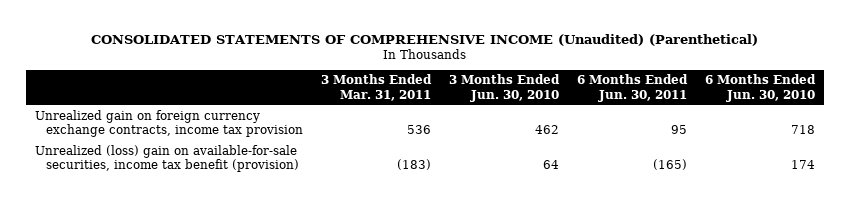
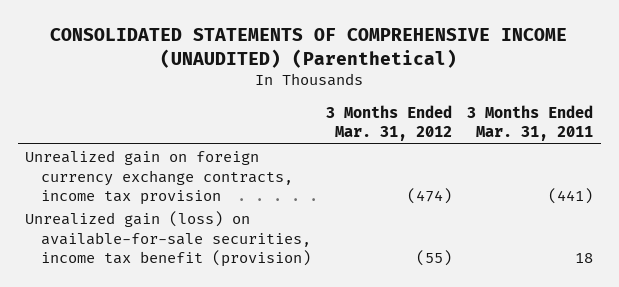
- CONSOLIDATED STATEMENTS OF COMPREHENSIVE INCOME (Unaudited) (Parenthetical)
+ CONSOLIDATED STATEMENTS OF COMPREHENSIVE INCOME (UNAUDITED) (Parenthetical)
- | 3 Months Ended Mar. 31, 2011 | 3 Months Ended Jun. 30, 2010 | 6 Months Ended Jun. 30, 2011 | 6 Months Ended Jun. 30, 2010
+ | 3 Months Ended Mar. 31, 2012 | 3 Months Ended Mar. 31, 2011
- Unrealized gain on foreign currency exchange contracts, income tax provision | 536 | 462 | 95 | 718
- Unrealized (loss) gain on available-for-sale securities, income tax benefit (provision) | (183) | 64 | (165) | 174
+ Unrealized gain on foreign currency exchange contracts, income tax provision | (474) | (441)
+ Unrealized gain (loss) on available-for-sale securities, income tax benefit (provision) | (55) | 18

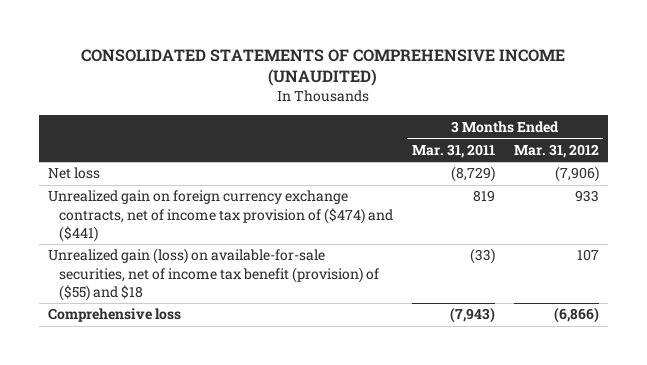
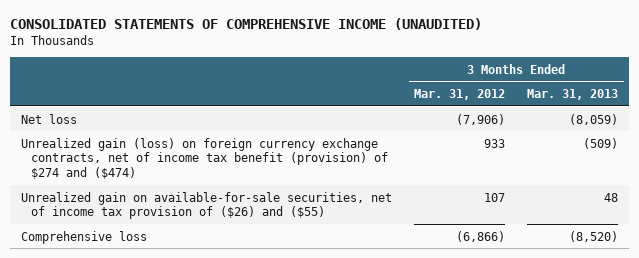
- | 3 Months Ended Mar. 31, 2011 | 3 Months Ended Mar. 31, 2012
+ | 3 Months Ended Mar. 31, 2012 | 3 Months Ended Mar. 31, 2013
- Unrealized gain on foreign currency exchange contracts, net of income tax provision of ($474) and ($441) | 819 | 933
- Unrealized gain (loss) on available-for-sale securities, net of income tax benefit (provision) of ($55) and $18 | (33) | 107
+ Unrealized gain (loss) on foreign currency exchange contracts, net of income tax benefit (provision) of $274 and ($474) | 933 | (509)
+ Unrealized gain on available-for-sale securities, net of income tax provision of ($26) and ($55) | 107 | 48

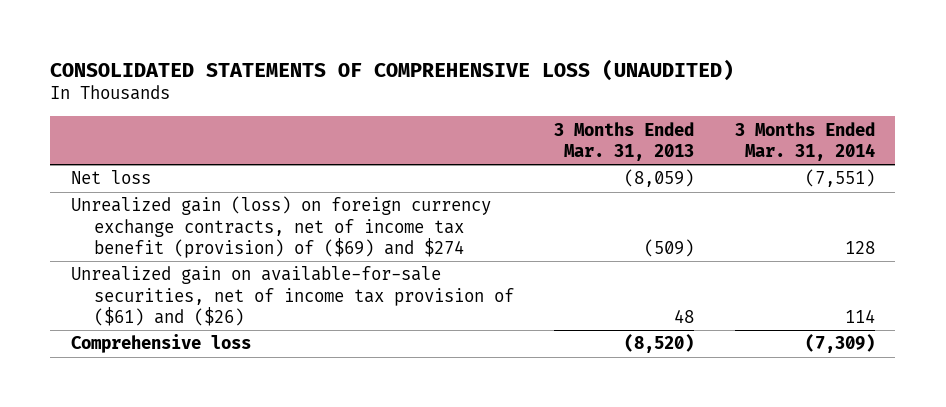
- CONSOLIDATED STATEMENTS OF COMPREHENSIVE INCOME (UNAUDITED)
+ CONSOLIDATED STATEMENTS OF COMPREHENSIVE LOSS (UNAUDITED)
- | 3 Months Ended Mar. 31, 2012 | 3 Months Ended Mar. 31, 2013
+ | 3 Months Ended Mar. 31, 2013 | 3 Months Ended Mar. 31, 2014
- Unrealized gain (loss) on foreign currency exchange contracts, net of income tax benefit (provision) of $274 and ($474) | 933 | (509)
- Unrealized gain on available-for-sale securities, net of income tax provision of ($26) and ($55) | 107 | 48
+ Unrealized gain (loss) on foreign currency exchange contracts, net of income tax benefit (provision) of ($69) and $274 | (509) | 128
+ Unrealized gain on available-for-sale securities, net of income tax provision of ($61) and ($26) | 48 | 114

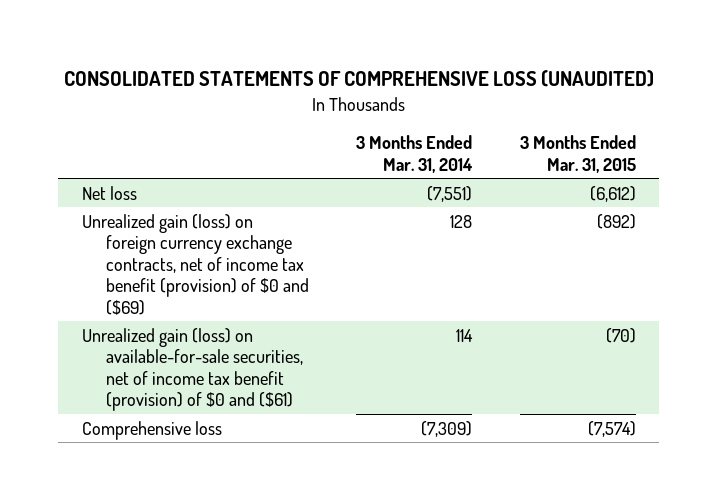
- | 3 Months Ended Mar. 31, 2013 | 3 Months Ended Mar. 31, 2014
+ | 3 Months Ended Mar. 31, 2014 | 3 Months Ended Mar. 31, 2015
- Unrealized gain (loss) on foreign currency exchange contracts, net of income tax benefit (provision) of ($69) and $274 | (509) | 128
- Unrealized gain on available-for-sale securities, net of income tax provision of ($61) and ($26) | 48 | 114
+ Unrealized gain (loss) on foreign currency exchange contracts, net of income tax benefit (provision) of $0 and ($69) | 128 | (892)
+ Unrealized gain (loss) on available-for-sale securities, net of income tax benefit (provision) of $0 and ($61) | 114 | (70)

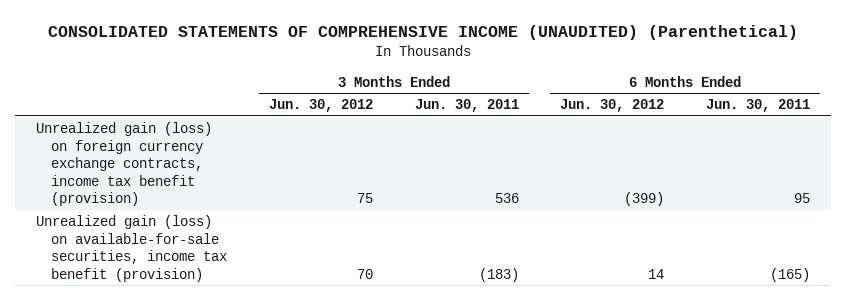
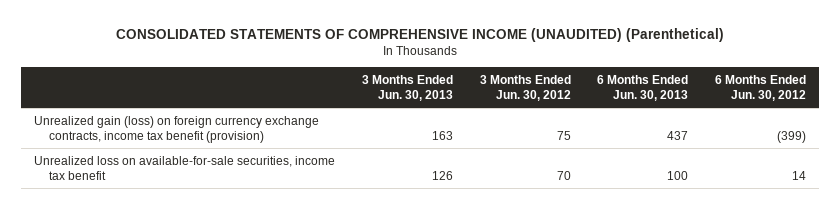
- | 3 Months Ended Jun. 30, 2012 | 3 Months Ended Jun. 30, 2011 | 6 Months Ended Jun. 30, 2012 | 6 Months Ended Jun. 30, 2011
+ | 3 Months Ended Jun. 30, 2013 | 3 Months Ended Jun. 30, 2012 | 6 Months Ended Jun. 30, 2013 | 6 Months Ended Jun. 30, 2012
- Unrealized gain (loss) on available-for-sale securities, income tax benefit (provision) | 70 | (183) | 14 | (165)
+ Unrealized loss on available-for-sale securities, income tax benefit | 126 | 70 | 100 | 14

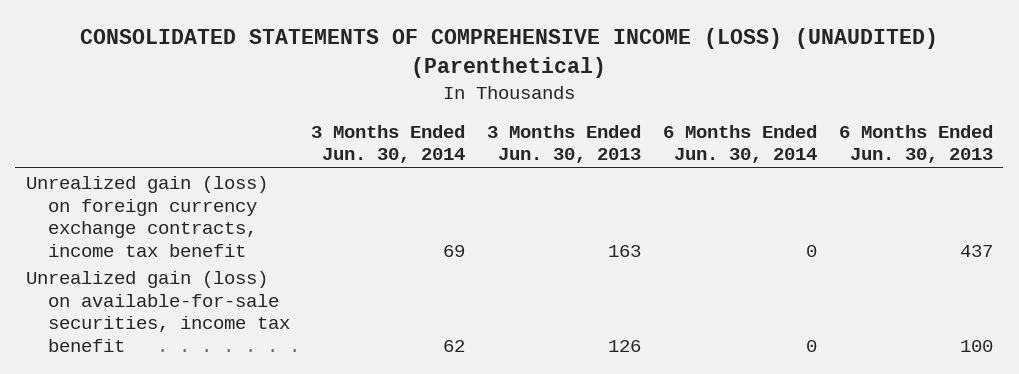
- CONSOLIDATED STATEMENTS OF COMPREHENSIVE INCOME (UNAUDITED) (Parenthetical)
+ CONSOLIDATED STATEMENTS OF COMPREHENSIVE INCOME (LOSS) (UNAUDITED) (Parenthetical)
- | 3 Months Ended Jun. 30, 2013 | 3 Months Ended Jun. 30, 2012 | 6 Months Ended Jun. 30, 2013 | 6 Months Ended Jun. 30, 2012
+ | 3 Months Ended Jun. 30, 2014 | 3 Months Ended Jun. 30, 2013 | 6 Months Ended Jun. 30, 2014 | 6 Months Ended Jun. 30, 2013
- Unrealized gain (loss) on foreign currency exchange contracts, income tax benefit (provision) | 163 | 75 | 437 | (399)
- Unrealized loss on available-for-sale securities, income tax benefit | 126 | 70 | 100 | 14
+ Unrealized gain (loss) on foreign currency exchange contracts, income tax benefit | 69 | 163 | 0 | 437
+ Unrealized gain (loss) on available-for-sale securities, income tax benefit | 62 | 126 | 0 | 100

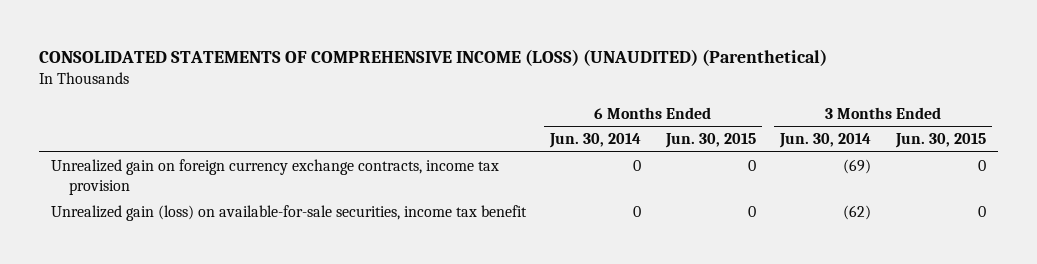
- | 3 Months Ended Jun. 30, 2014 | 3 Months Ended Jun. 30, 2013 | 6 Months Ended Jun. 30, 2014 | 6 Months Ended Jun. 30, 2013
+ | 6 Months Ended Jun. 30, 2014 | 6 Months Ended Jun. 30, 2015 | 3 Months Ended Jun. 30, 2014 | 3 Months Ended Jun. 30, 2015
- Unrealized gain (loss) on foreign currency exchange contracts, income tax benefit | 69 | 163 | 0 | 437
- Unrealized gain (loss) on available-for-sale securities, income tax benefit | 62 | 126 | 0 | 100
+ Unrealized gain on foreign currency exchange contracts, income tax provision | 0 | 0 | (69) | 0
+ Unrealized gain (loss) on available-for-sale securities, income tax benefit | 0 | 0 | (62) | 0

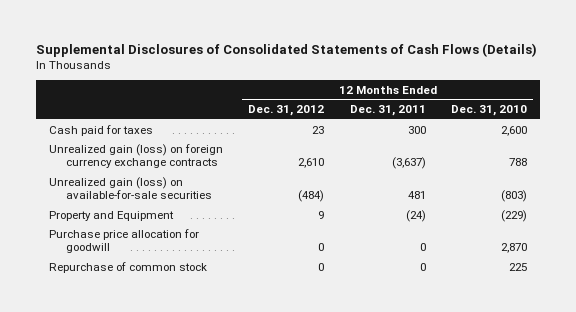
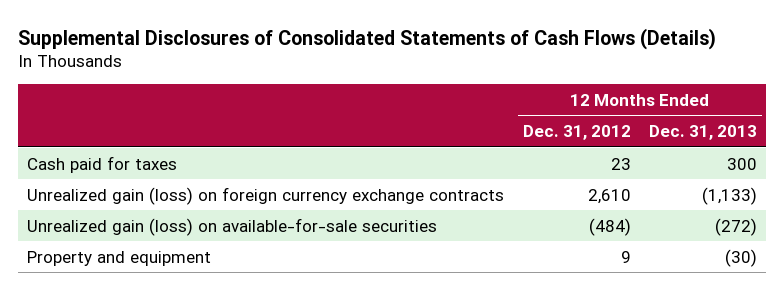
- | 12 Months Ended Dec. 31, 2012 | 12 Months Ended Dec. 31, 2011 | 12 Months Ended Dec. 31, 2010
+ | 12 Months Ended Dec. 31, 2012 | 12 Months Ended Dec. 31, 2013
- Property and Equipment | 9 | (24) | (229)
- Purchase price allocation for goodwill | 0 | 0 | 2,870
- Repurchase of common stock | 0 | 0 | 225
+ Property and equipment | 9 | (30)

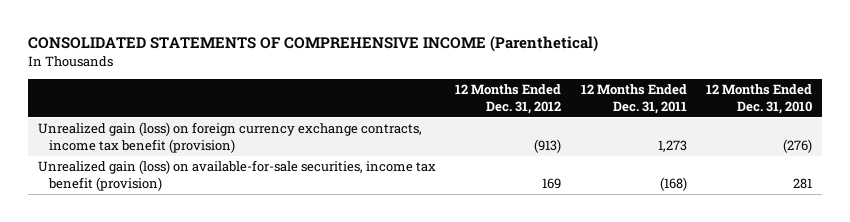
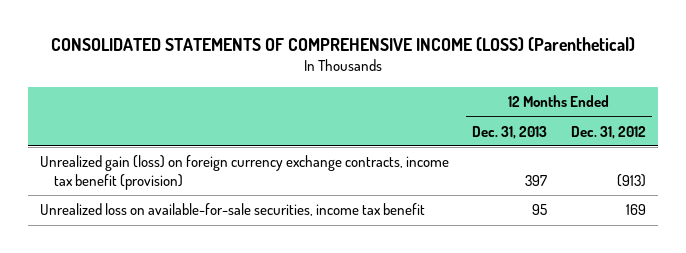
- CONSOLIDATED STATEMENTS OF COMPREHENSIVE INCOME (Parenthetical)
+ CONSOLIDATED STATEMENTS OF COMPREHENSIVE INCOME (LOSS) (Parenthetical)
- | 12 Months Ended Dec. 31, 2012 | 12 Months Ended Dec. 31, 2011 | 12 Months Ended Dec. 31, 2010
+ | 12 Months Ended Dec. 31, 2013 | 12 Months Ended Dec. 31, 2012
- Unrealized gain (loss) on available-for-sale securities, income tax benefit (provision) | 169 | (168) | 281
+ Unrealized loss on available-for-sale securities, income tax benefit | 95 | 169

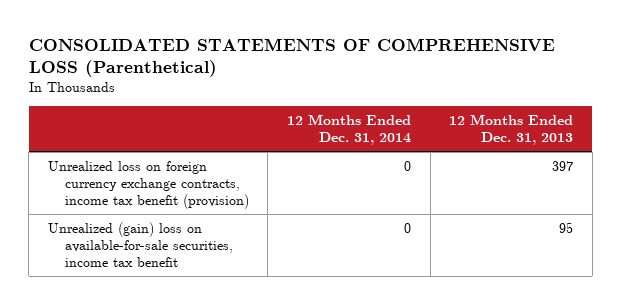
- CONSOLIDATED STATEMENTS OF COMPREHENSIVE INCOME (LOSS) (Parenthetical)
+ CONSOLIDATED STATEMENTS OF COMPREHENSIVE LOSS (Parenthetical)
- | 12 Months Ended Dec. 31, 2013 | 12 Months Ended Dec. 31, 2012
+ | 12 Months Ended Dec. 31, 2014 | 12 Months Ended Dec. 31, 2013
- Unrealized gain (loss) on foreign currency exchange contracts, income tax benefit (provision) | 397 | (913)
- Unrealized loss on available-for-sale securities, income tax benefit | 95 | 169
+ Unrealized loss on foreign currency exchange contracts, income tax benefit (provision) | 0 | 397
+ Unrealized (gain) loss on available-for-sale securities, income tax benefit | 0 | 95

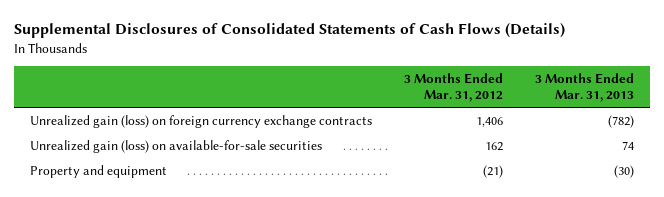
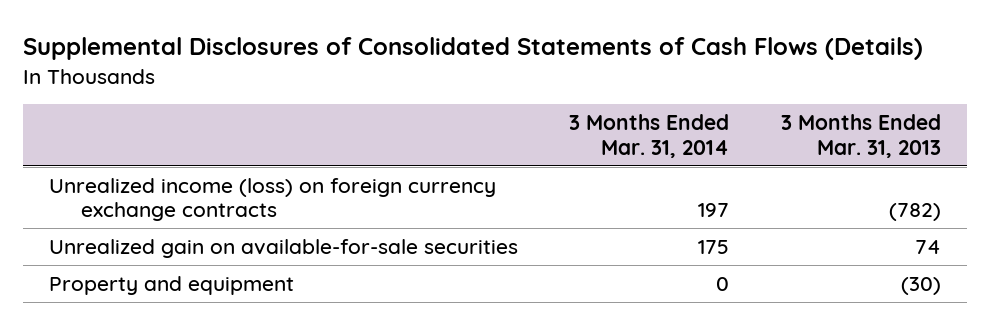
- | 3 Months Ended Mar. 31, 2012 | 3 Months Ended Mar. 31, 2013
+ | 3 Months Ended Mar. 31, 2014 | 3 Months Ended Mar. 31, 2013
- Unrealized gain (loss) on foreign currency exchange contracts | 1,406 | (782)
- Unrealized gain (loss) on available-for-sale securities | 162 | 74
+ Unrealized income (loss) on foreign currency exchange contracts | 197 | (782)
+ Unrealized gain on available-for-sale securities | 175 | 74

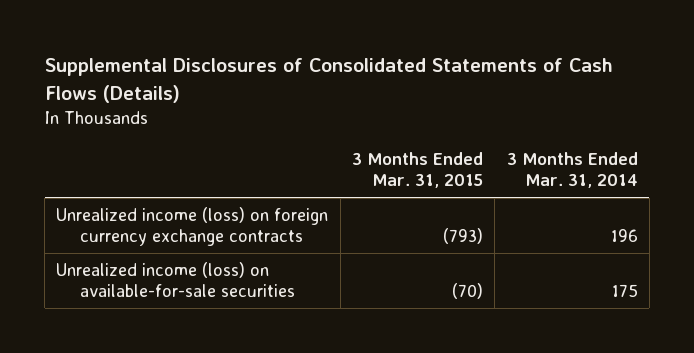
- | 3 Months Ended Mar. 31, 2014 | 3 Months Ended Mar. 31, 2013
+ | 3 Months Ended Mar. 31, 2015 | 3 Months Ended Mar. 31, 2014
- Unrealized income (loss) on foreign currency exchange contracts | 197 | (782)
- Unrealized gain on available-for-sale securities | 175 | 74
- Property and equipment | 0 | (30)
+ Unrealized income (loss) on foreign currency exchange contracts | (793) | 196
+ Unrealized income (loss) on available-for-sale securities | (70) | 175

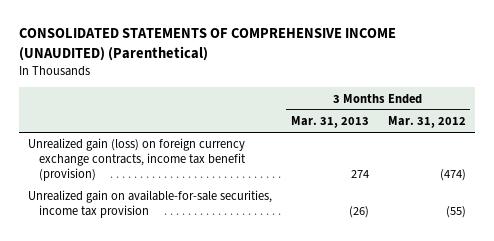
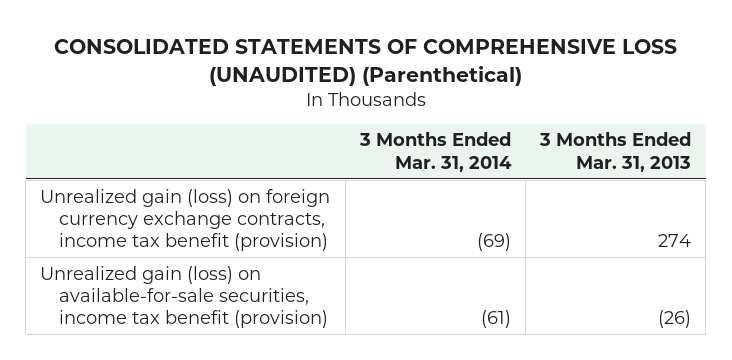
- CONSOLIDATED STATEMENTS OF COMPREHENSIVE INCOME (UNAUDITED) (Parenthetical)
+ CONSOLIDATED STATEMENTS OF COMPREHENSIVE LOSS (UNAUDITED) (Parenthetical)
- | 3 Months Ended Mar. 31, 2013 | 3 Months Ended Mar. 31, 2012
+ | 3 Months Ended Mar. 31, 2014 | 3 Months Ended Mar. 31, 2013
- Unrealized gain on available-for-sale securities, income tax provision | (26) | (55)
+ Unrealized gain (loss) on available-for-sale securities, income tax benefit (provision) | (61) | (26)

